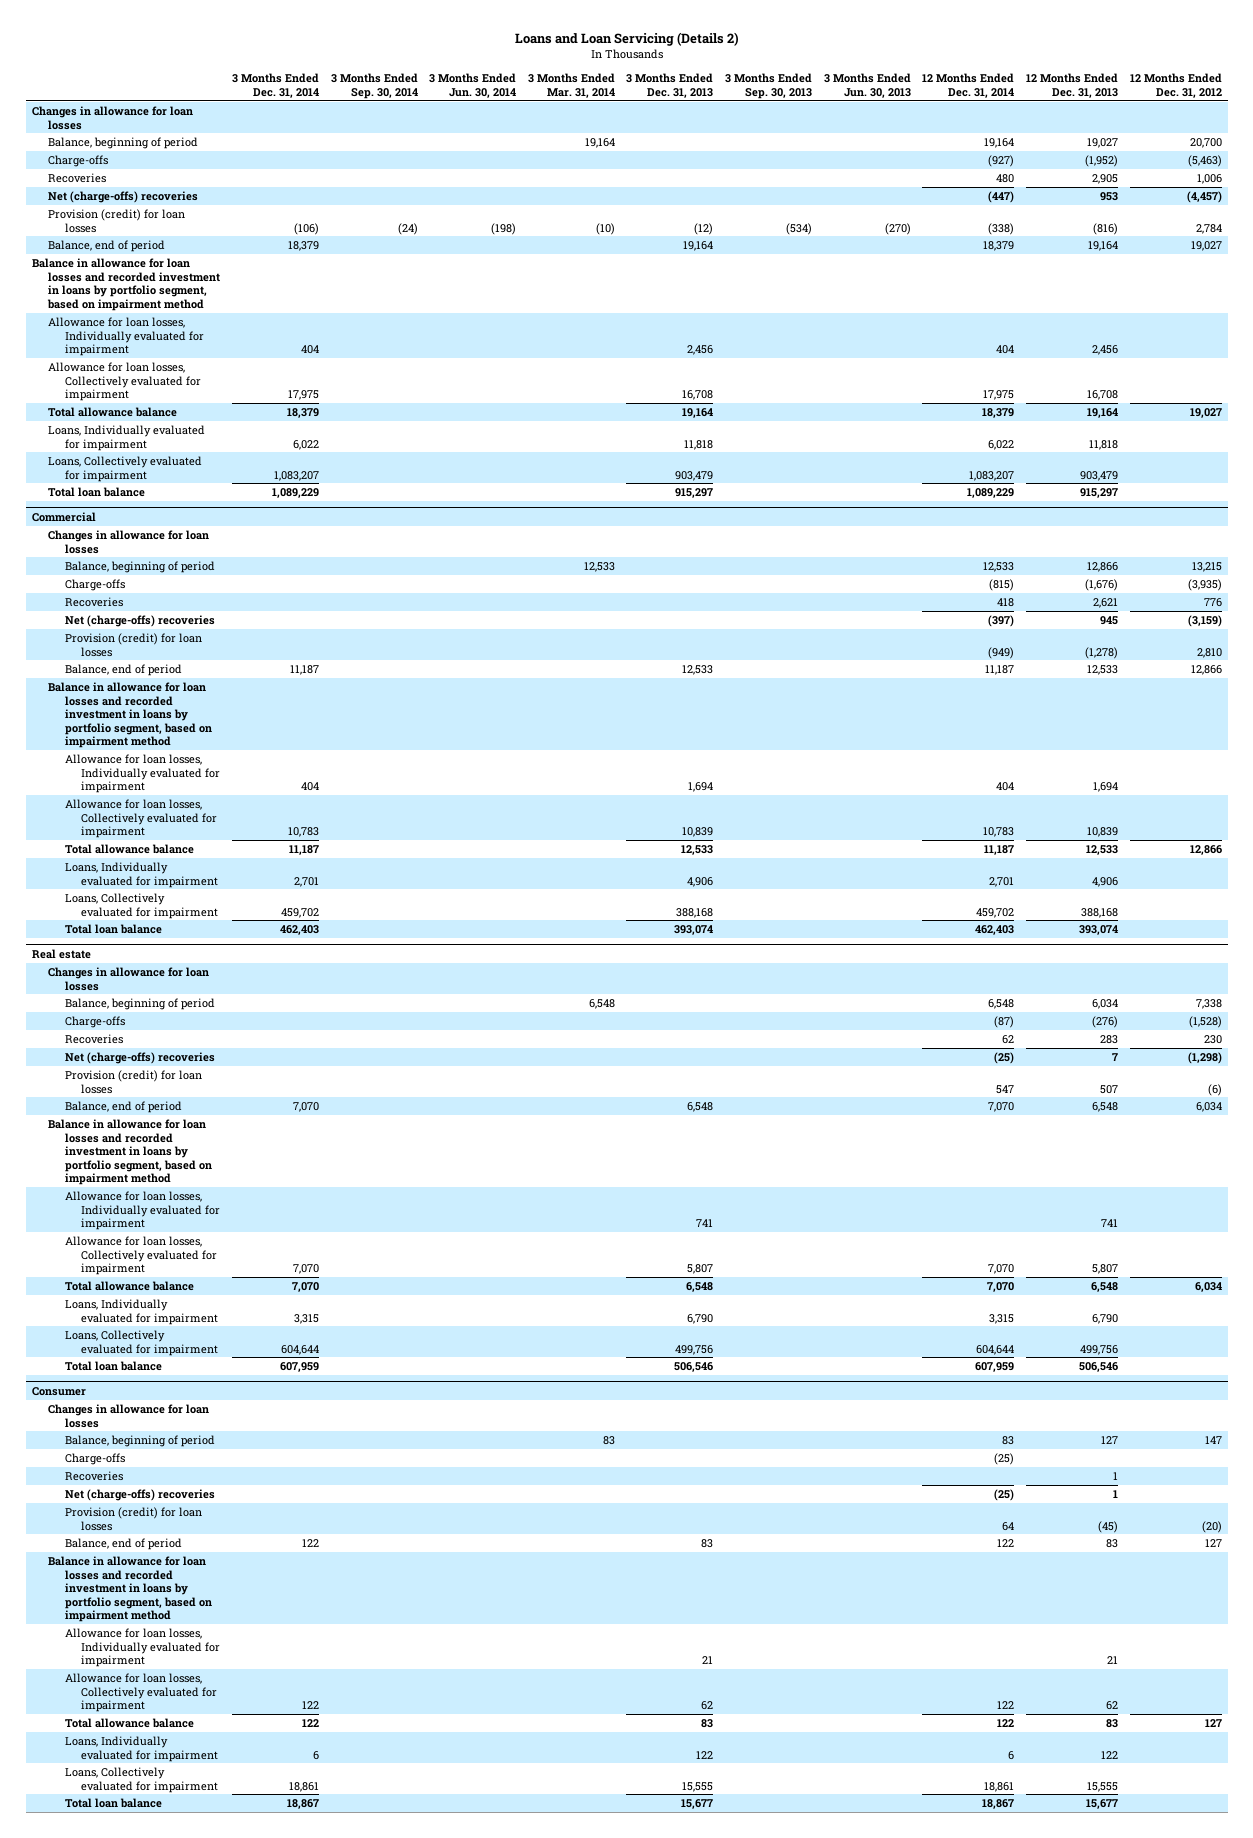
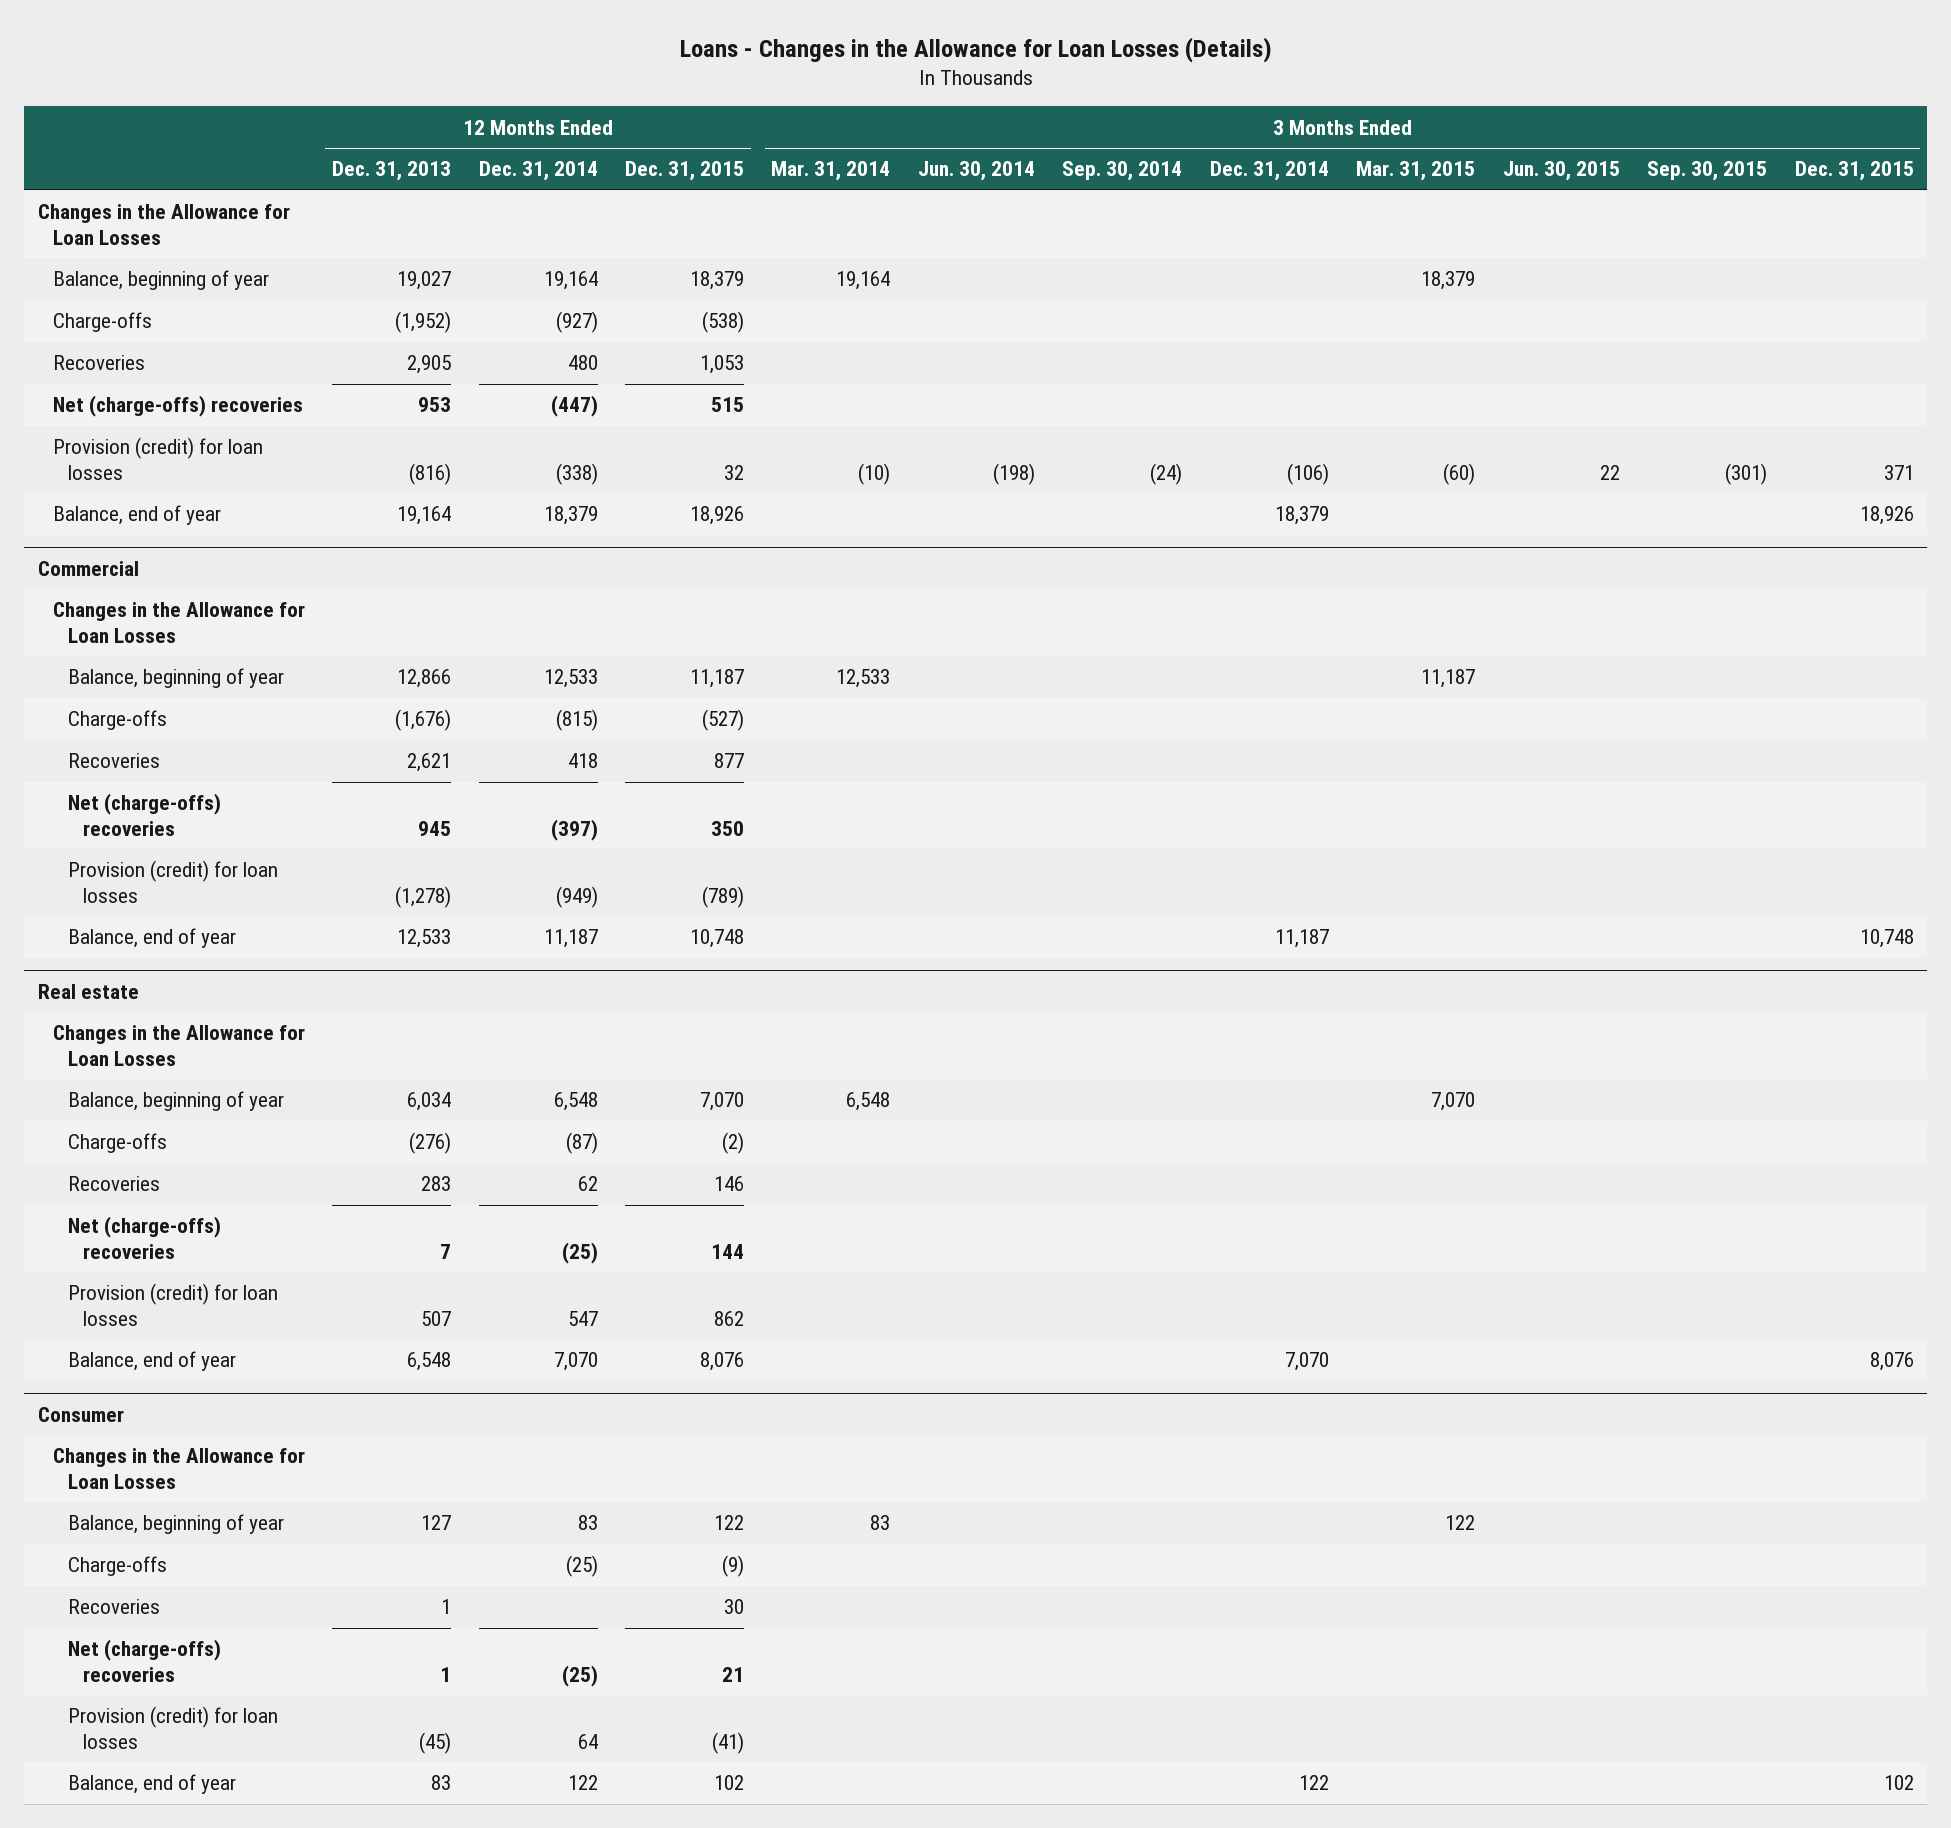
- Loans and Loan Servicing (Details 2)
+ Loans - Changes in the Allowance for Loan Losses (Details)
- | 3 Months Ended Dec. 31, 2014 | 3 Months Ended Sep. 30, 2014 | 3 Months Ended Jun. 30, 2014 | 3 Months Ended Mar. 31, 2014 | 3 Months Ended Dec. 31, 2013 | 3 Months Ended Sep. 30, 2013 | 3 Months Ended Jun. 30, 2013 | 12 Months Ended Dec. 31, 2014 | 12 Months Ended Dec. 31, 2013 | 12 Months Ended Dec. 31, 2012
+ | 12 Months Ended Dec. 31, 2013 | 12 Months Ended Dec. 31, 2014 | 12 Months Ended Dec. 31, 2015 | 3 Months Ended Mar. 31, 2014 | 3 Months Ended Jun. 30, 2014 | 3 Months Ended Sep. 30, 2014 | 3 Months Ended Dec. 31, 2014 | 3 Months Ended Mar. 31, 2015 | 3 Months Ended Jun. 30, 2015 | 3 Months Ended Sep. 30, 2015 | 3 Months Ended Dec. 31, 2015
- Changes in allowance for loan losses
- Balance, beginning of period | | | | 19,164 | | | | 19,164 | 19,027 | 20,700
+ Changes in the Allowance for Loan Losses
+ Balance, beginning of year | 19,027 | 19,164 | 18,379 | 19,164 | | | | 18,379 | | |
- Balance, end of period | 18,379 | | | | 19,164 | | | 18,379 | 19,164 | 19,027
- Balance in allowance for loan losses and recorded investment in loans by portfolio segment, based on impairment method
- Allowance for loan losses, Individually evaluated for impairment | 404 | | | | 2,456 | | | 404 | 2,456 |
- Allowance for loan losses, Collectively evaluated for impairment | 17,975 | | | | 16,708 | | | 17,975 | 16,708 |
- Total allowance balance | 18,379 | | | | 19,164 | | | 18,379 | 19,164 | 19,027
- Loans, Individually evaluated for impairment | 6,022 | | | | 11,818 | | | 6,022 | 11,818 |
- Loans, Collectively evaluated for impairment | 1,083,207 | | | | 903,479 | | | 1,083,207 | 903,479 |
- Total loan balance | 1,089,229 | | | | 915,297 | | | 1,089,229 | 915,297 |
+ Balance, end of year | 19,164 | 18,379 | 18,926 | | | | 18,379 | | | | 18,926
@ Commercial
- Changes in allowance for loan losses
- Balance, beginning of period | | | | 12,533 | | | | 12,533 | 12,866 | 13,215
+ Changes in the Allowance for Loan Losses
+ Balance, beginning of year | 12,866 | 12,533 | 11,187 | 12,533 | | | | 11,187 | | |
- Balance, end of period | 11,187 | | | | 12,533 | | | 11,187 | 12,533 | 12,866
- Balance in allowance for loan losses and recorded investment in loans by portfolio segment, based on impairment method
- Allowance for loan losses, Individually evaluated for impairment | 404 | | | | 1,694 | | | 404 | 1,694 |
- Allowance for loan losses, Collectively evaluated for impairment | 10,783 | | | | 10,839 | | | 10,783 | 10,839 |
- Total allowance balance | 11,187 | | | | 12,533 | | | 11,187 | 12,533 | 12,866
- Loans, Individually evaluated for impairment | 2,701 | | | | 4,906 | | | 2,701 | 4,906 |
- Loans, Collectively evaluated for impairment | 459,702 | | | | 388,168 | | | 459,702 | 388,168 |
- Total loan balance | 462,403 | | | | 393,074 | | | 462,403 | 393,074 |
+ Balance, end of year | 12,533 | 11,187 | 10,748 | | | | 11,187 | | | | 10,748
@ Real estate
- Changes in allowance for loan losses
- Balance, beginning of period | | | | 6,548 | | | | 6,548 | 6,034 | 7,338
+ Changes in the Allowance for Loan Losses
+ Balance, beginning of year | 6,034 | 6,548 | 7,070 | 6,548 | | | | 7,070 | | |
- Balance, end of period | 7,070 | | | | 6,548 | | | 7,070 | 6,548 | 6,034
- Balance in allowance for loan losses and recorded investment in loans by portfolio segment, based on impairment method
- Allowance for loan losses, Individually evaluated for impairment | | | | | 741 | | | | 741 |
- Allowance for loan losses, Collectively evaluated for impairment | 7,070 | | | | 5,807 | | | 7,070 | 5,807 |
- Total allowance balance | 7,070 | | | | 6,548 | | | 7,070 | 6,548 | 6,034
- Loans, Individually evaluated for impairment | 3,315 | | | | 6,790 | | | 3,315 | 6,790 |
- Loans, Collectively evaluated for impairment | 604,644 | | | | 499,756 | | | 604,644 | 499,756 |
- Total loan balance | 607,959 | | | | 506,546 | | | 607,959 | 506,546 |
+ Balance, end of year | 6,548 | 7,070 | 8,076 | | | | 7,070 | | | | 8,076
@ Consumer
- Changes in allowance for loan losses
- Balance, beginning of period | | | | 83 | | | | 83 | 127 | 147
+ Changes in the Allowance for Loan Losses
+ Balance, beginning of year | 127 | 83 | 122 | 83 | | | | 122 | | |
- Balance, end of period | 122 | | | | 83 | | | 122 | 83 | 127
- Balance in allowance for loan losses and recorded investment in loans by portfolio segment, based on impairment method
- Allowance for loan losses, Individually evaluated for impairment | | | | | 21 | | | | 21 |
- Allowance for loan losses, Collectively evaluated for impairment | 122 | | | | 62 | | | 122 | 62 |
- Total allowance balance | 122 | | | | 83 | | | 122 | 83 | 127
- Loans, Individually evaluated for impairment | 6 | | | | 122 | | | 6 | 122 |
- Loans, Collectively evaluated for impairment | 18,861 | | | | 15,555 | | | 18,861 | 15,555 |
- Total loan balance | 18,867 | | | | 15,677 | | | 18,867 | 15,677 |
+ Balance, end of year | 83 | 122 | 102 | | | | 122 | | | | 102

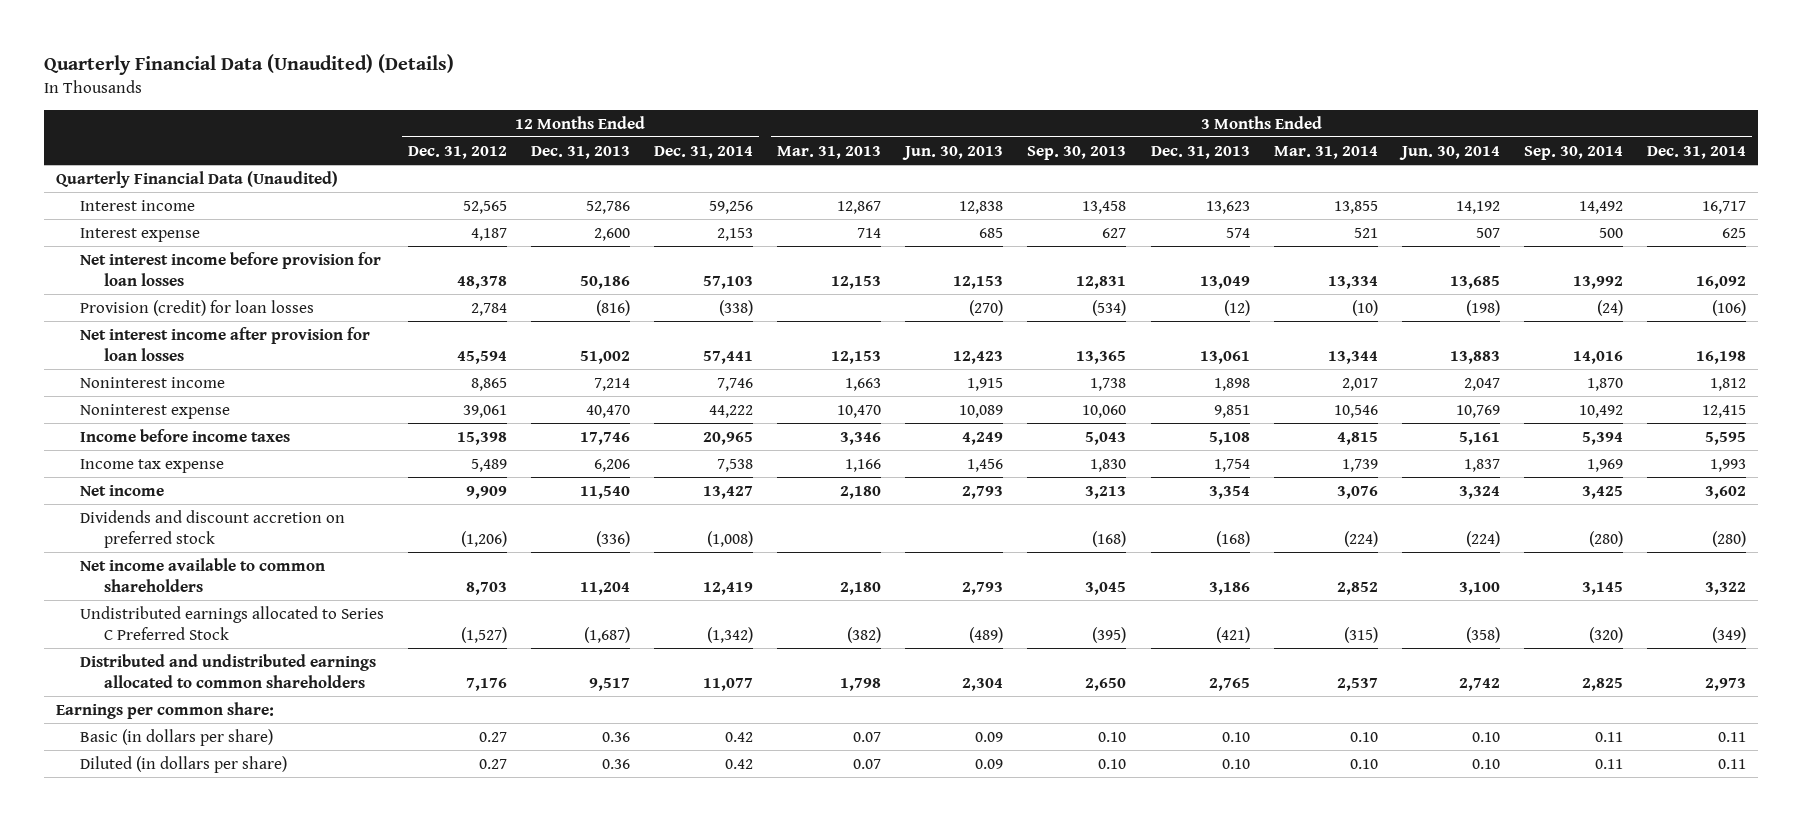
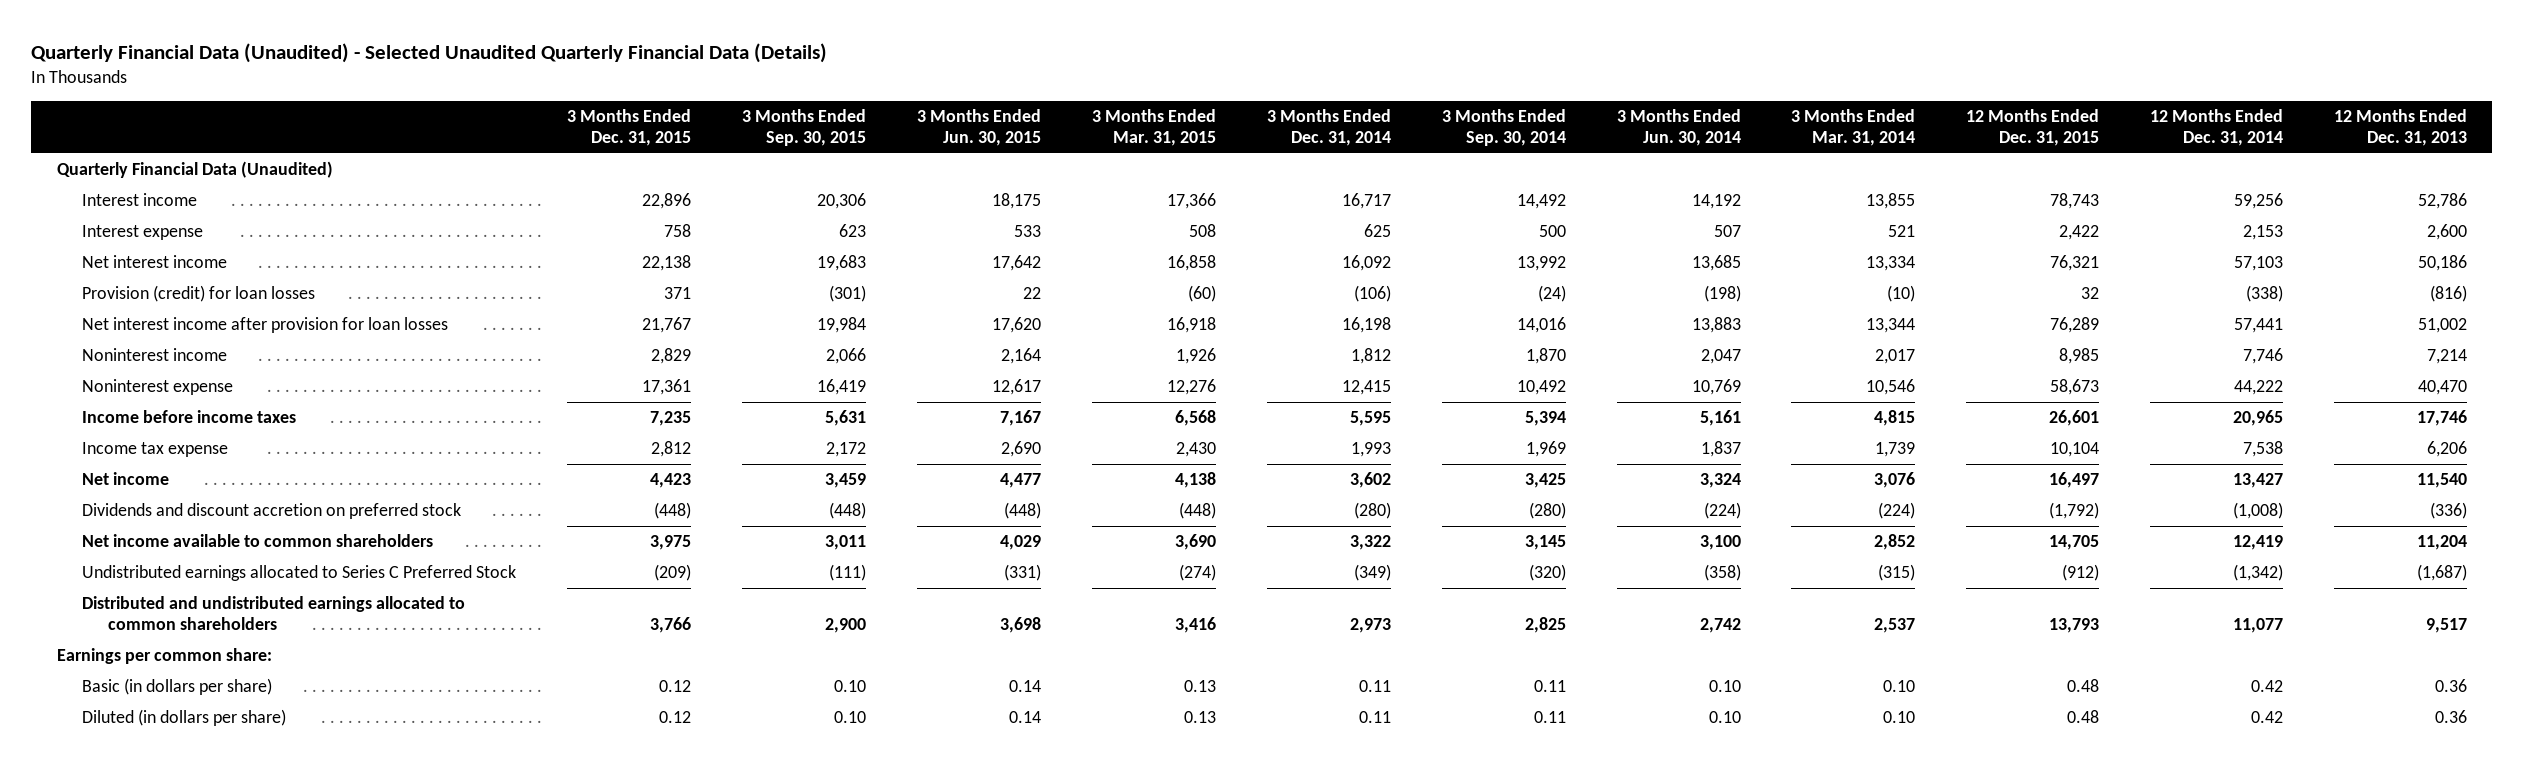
- Quarterly Financial Data (Unaudited) (Details)
+ Quarterly Financial Data (Unaudited) - Selected Unaudited Quarterly Financial Data (Details)
- | 12 Months Ended Dec. 31, 2012 | 12 Months Ended Dec. 31, 2013 | 12 Months Ended Dec. 31, 2014 | 3 Months Ended Mar. 31, 2013 | 3 Months Ended Jun. 30, 2013 | 3 Months Ended Sep. 30, 2013 | 3 Months Ended Dec. 31, 2013 | 3 Months Ended Mar. 31, 2014 | 3 Months Ended Jun. 30, 2014 | 3 Months Ended Sep. 30, 2014 | 3 Months Ended Dec. 31, 2014
+ | 3 Months Ended Dec. 31, 2015 | 3 Months Ended Sep. 30, 2015 | 3 Months Ended Jun. 30, 2015 | 3 Months Ended Mar. 31, 2015 | 3 Months Ended Dec. 31, 2014 | 3 Months Ended Sep. 30, 2014 | 3 Months Ended Jun. 30, 2014 | 3 Months Ended Mar. 31, 2014 | 12 Months Ended Dec. 31, 2015 | 12 Months Ended Dec. 31, 2014 | 12 Months Ended Dec. 31, 2013
- Net interest income before provision for loan losses | 48,378 | 50,186 | 57,103 | 12,153 | 12,153 | 12,831 | 13,049 | 13,334 | 13,685 | 13,992 | 16,092
+ Net interest income | 22,138 | 19,683 | 17,642 | 16,858 | 16,092 | 13,992 | 13,685 | 13,334 | 76,321 | 57,103 | 50,186

